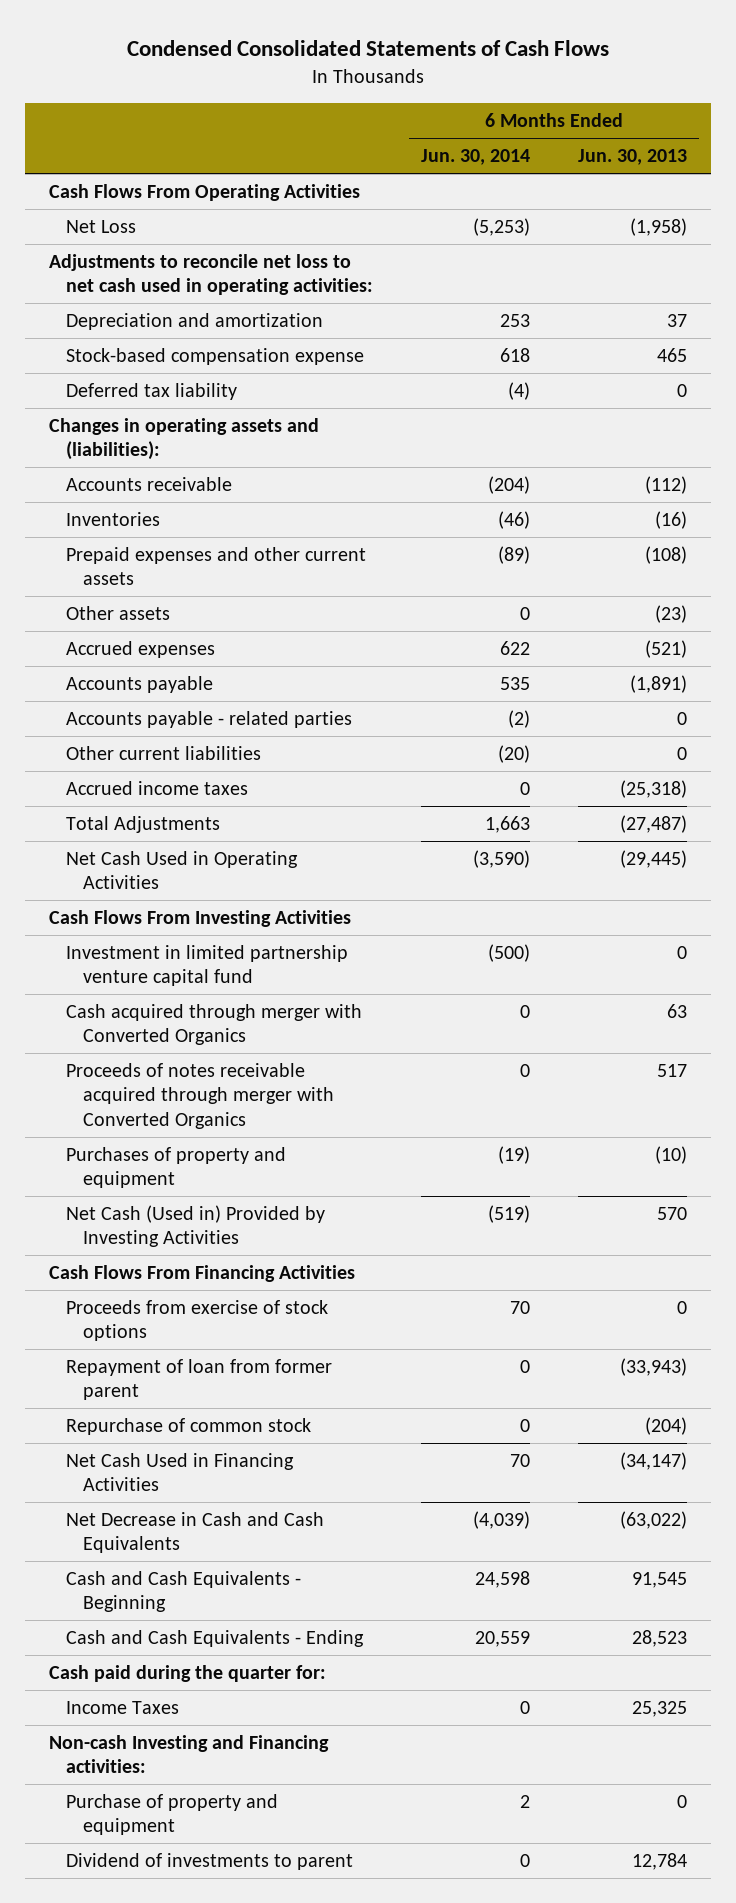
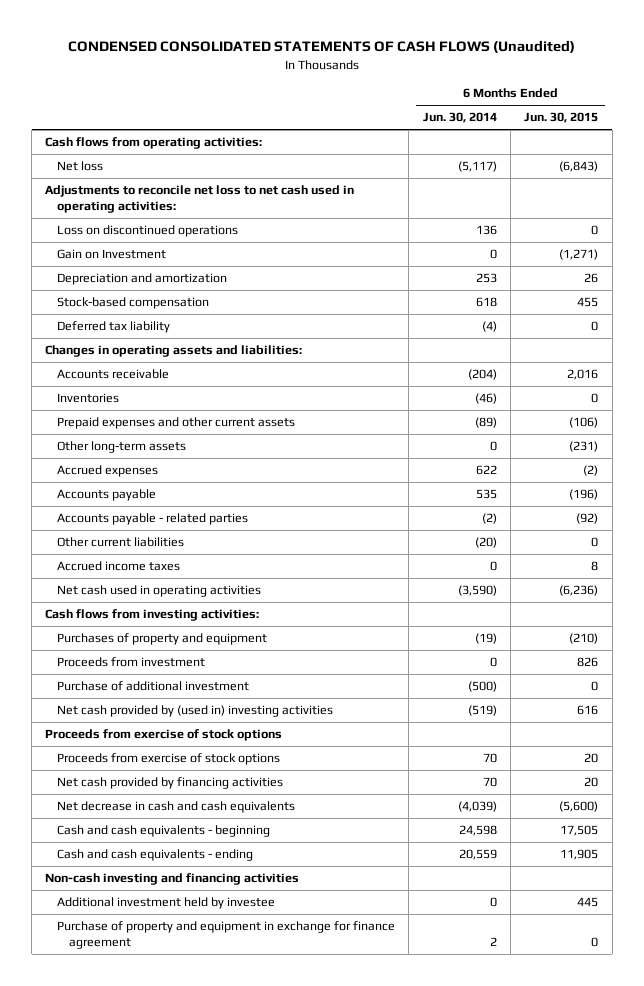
- Condensed Consolidated Statements of Cash Flows
+ CONDENSED CONSOLIDATED STATEMENTS OF CASH FLOWS (Unaudited)
- | 6 Months Ended Jun. 30, 2014 | 6 Months Ended Jun. 30, 2013
+ | 6 Months Ended Jun. 30, 2014 | 6 Months Ended Jun. 30, 2015
- Cash Flows From Operating Activities
- Net Loss | (5,253) | (1,958)
+ Cash flows from operating activities:
+ Net loss | (5,117) | (6,843)
+ Loss on discontinued operations | 136 | 0
+ Gain on Investment | 0 | (1,271)
- Stock-based compensation expense | 618 | 465
+ Stock-based compensation | 618 | 455
- Changes in operating assets and (liabilities):
+ Changes in operating assets and liabilities:
- Other assets | 0 | (23)
+ Other long-term assets | 0 | (231)
- Total Adjustments | 1,663 | (27,487)
- Net Cash Used in Operating Activities | (3,590) | (29,445)
- Cash Flows From Investing Activities
- Investment in limited partnership venture capital fund | (500) | 0
- Cash acquired through merger with Converted Organics | 0 | 63
- Proceeds of notes receivable acquired through merger with Converted Organics | 0 | 517
+ Net cash used in operating activities | (3,590) | (6,236)
+ Cash flows from investing activities:
- Net Cash (Used in) Provided by Investing Activities | (519) | 570
- Cash Flows From Financing Activities
+ Proceeds from investment | 0 | 826
+ Purchase of additional investment | (500) | 0
+ Net cash provided by (used in) investing activities | (519) | 616
+ Proceeds from exercise of stock options
- Repayment of loan from former parent | 0 | (33,943)
- Repurchase of common stock | 0 | (204)
- Net Cash Used in Financing Activities | 70 | (34,147)
- Net Decrease in Cash and Cash Equivalents | (4,039) | (63,022)
- Cash and Cash Equivalents - Beginning | 24,598 | 91,545
- Cash and Cash Equivalents - Ending | 20,559 | 28,523
- Cash paid during the quarter for:
- Income Taxes | 0 | 25,325
- Non-cash Investing and Financing activities:
- Purchase of property and equipment | 2 | 0
- Dividend of investments to parent | 0 | 12,784
+ Net cash provided by financing activities | 70 | 20
+ Net decrease in cash and cash equivalents | (4,039) | (5,600)
+ Cash and cash equivalents - beginning | 24,598 | 17,505
+ Cash and cash equivalents - ending | 20,559 | 11,905
+ Non-cash investing and financing activities
+ Additional investment held by investee | 0 | 445
+ Purchase of property and equipment in exchange for finance agreement | 2 | 0

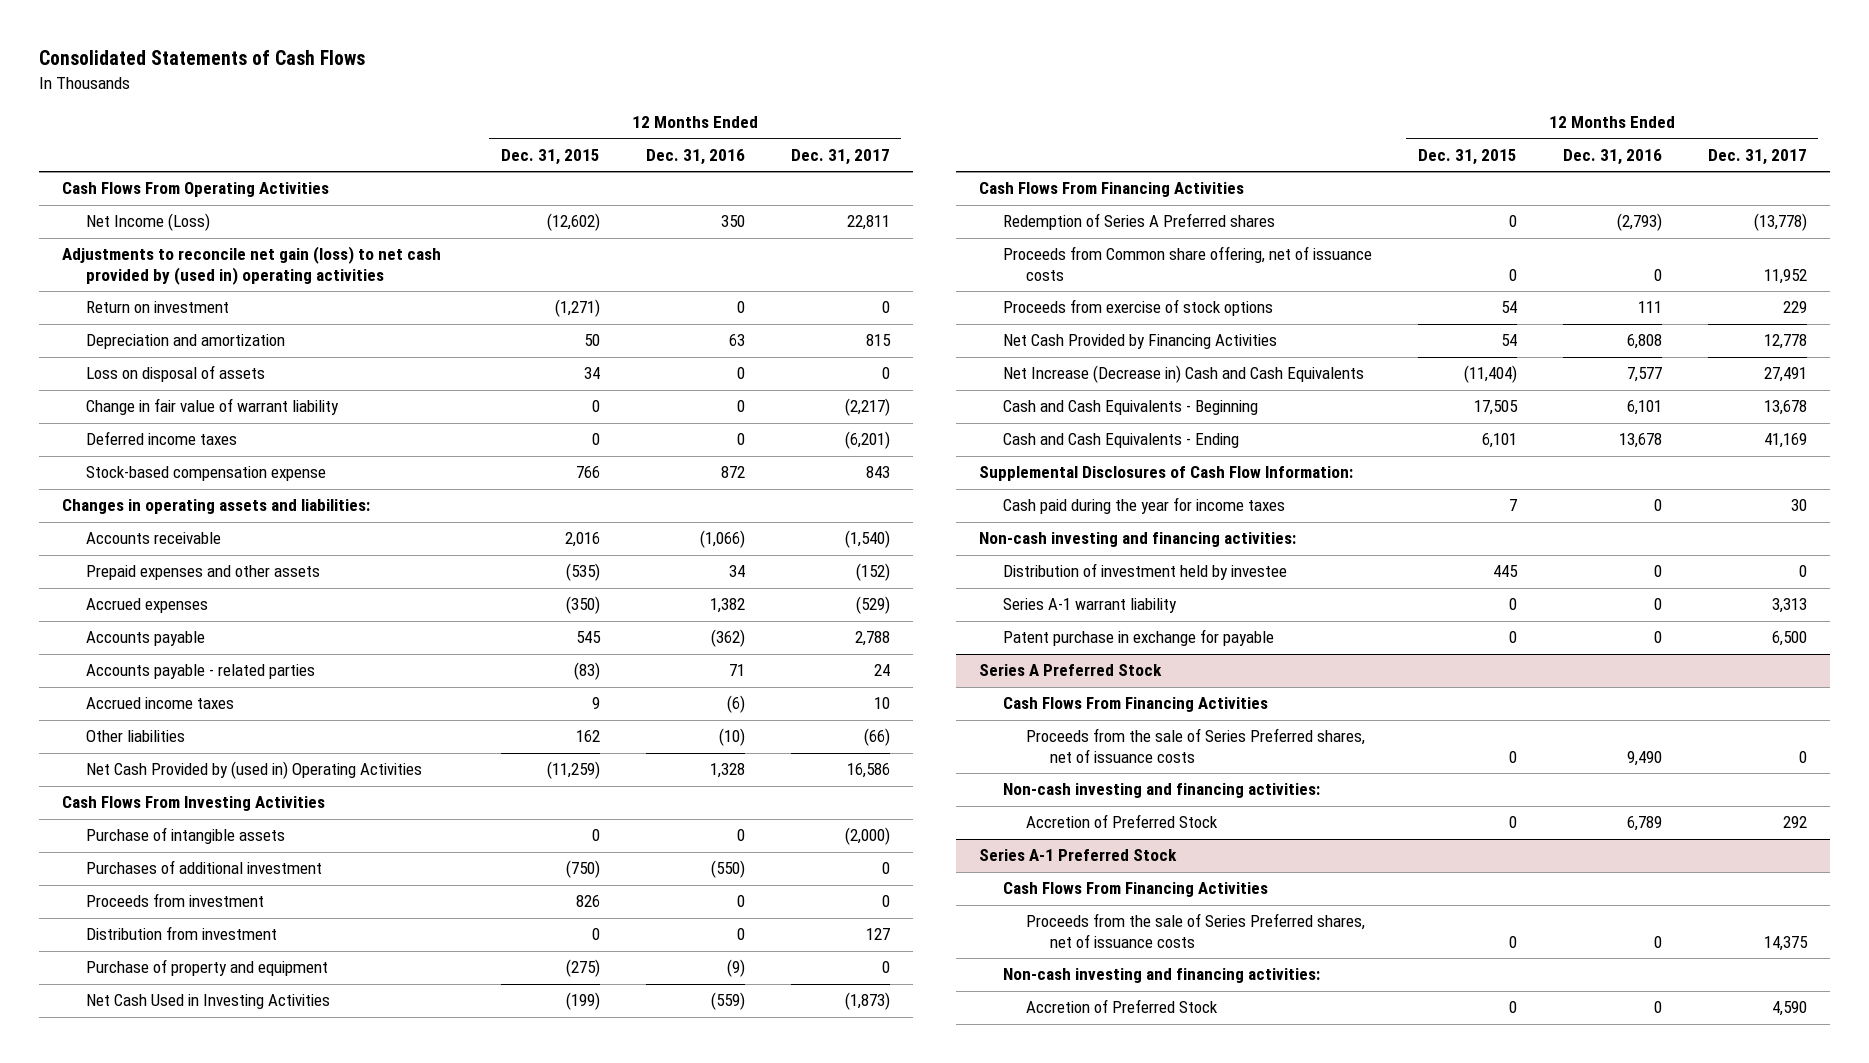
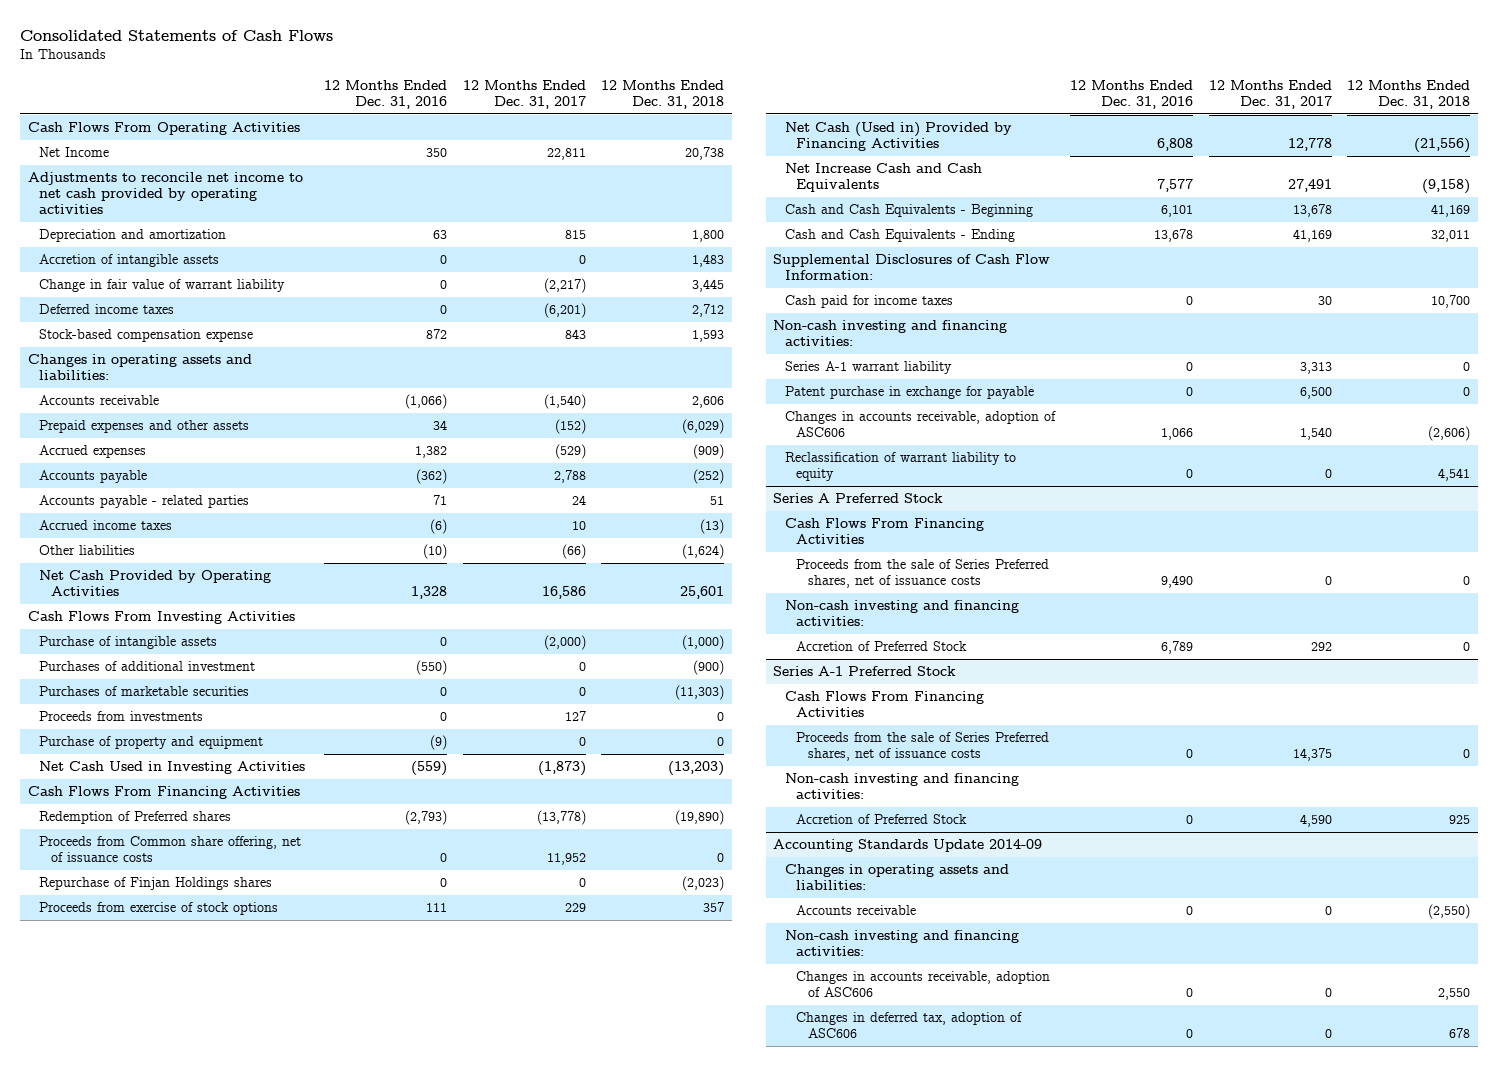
- | 12 Months Ended Dec. 31, 2015 | 12 Months Ended Dec. 31, 2016 | 12 Months Ended Dec. 31, 2017
+ | 12 Months Ended Dec. 31, 2016 | 12 Months Ended Dec. 31, 2017 | 12 Months Ended Dec. 31, 2018
- Net Income (Loss) | (12,602) | 350 | 22,811
- Adjustments to reconcile net gain (loss) to net cash provided by (used in) operating activities
- Return on investment | (1,271) | 0 | 0
+ Net Income | 350 | 22,811 | 20,738
+ Adjustments to reconcile net income to net cash provided by operating activities
- Loss on disposal of assets | 34 | 0 | 0
+ Accretion of intangible assets | 0 | 0 | 1,483
- Net Cash Provided by (used in) Operating Activities | (11,259) | 1,328 | 16,586
+ Net Cash Provided by Operating Activities | 1,328 | 16,586 | 25,601
- Proceeds from investment | 826 | 0 | 0
- Distribution from investment | 0 | 0 | 127
+ Purchases of marketable securities | 0 | 0 | (11,303)
+ Proceeds from investments | 0 | 127 | 0
- Redemption of Series A Preferred shares | 0 | (2,793) | (13,778)
+ Redemption of Preferred shares | (2,793) | (13,778) | (19,890)
+ Repurchase of Finjan Holdings shares | 0 | 0 | (2,023)
- Net Cash Provided by Financing Activities | 54 | 6,808 | 12,778
- Net Increase (Decrease in) Cash and Cash Equivalents | (11,404) | 7,577 | 27,491
+ Net Cash (Used in) Provided by Financing Activities | 6,808 | 12,778 | (21,556)
+ Net Increase Cash and Cash Equivalents | 7,577 | 27,491 | (9,158)
- Cash paid during the year for income taxes | 7 | 0 | 30
+ Cash paid for income taxes | 0 | 30 | 10,700
- Distribution of investment held by investee | 445 | 0 | 0
+ Changes in accounts receivable, adoption of ASC606 | 1,066 | 1,540 | (2,606)
+ Reclassification of warrant liability to equity | 0 | 0 | 4,541
+ Accounting Standards Update 2014-09
+ Changes in operating assets and liabilities:
+ Accounts receivable | 0 | 0 | (2,550)
+ Non-cash investing and financing activities:
+ Changes in accounts receivable, adoption of ASC606 | 0 | 0 | 2,550
+ Changes in deferred tax, adoption of ASC606 | 0 | 0 | 678

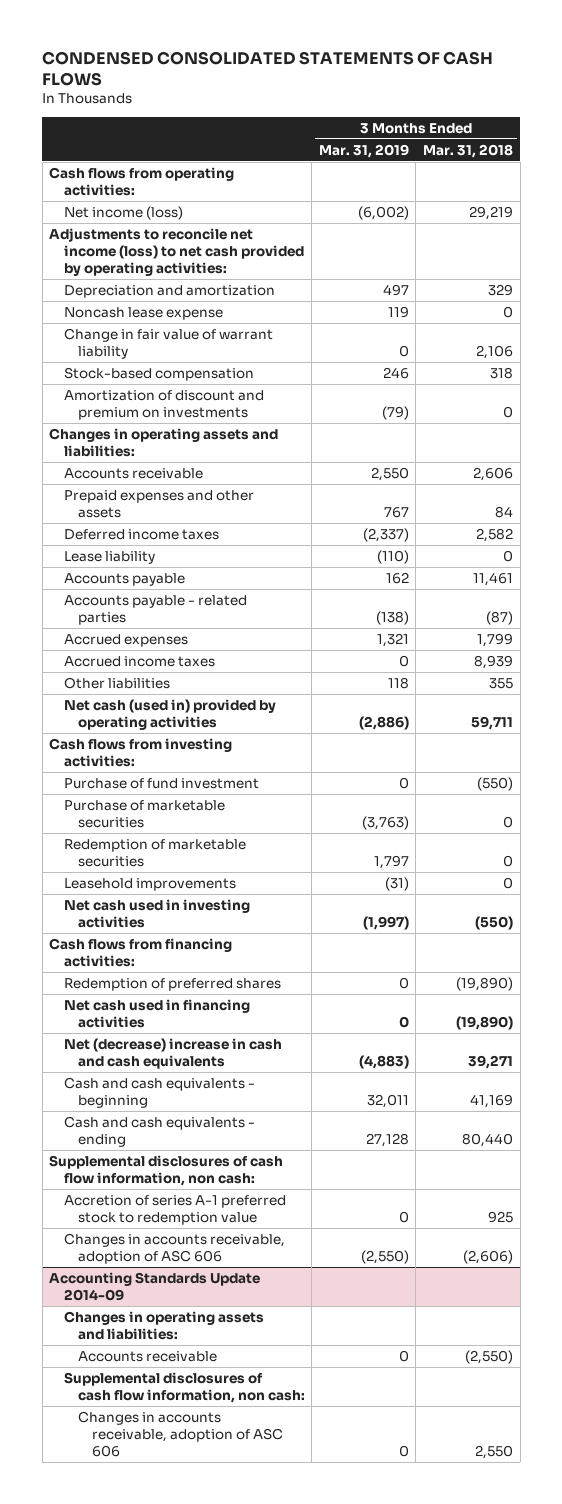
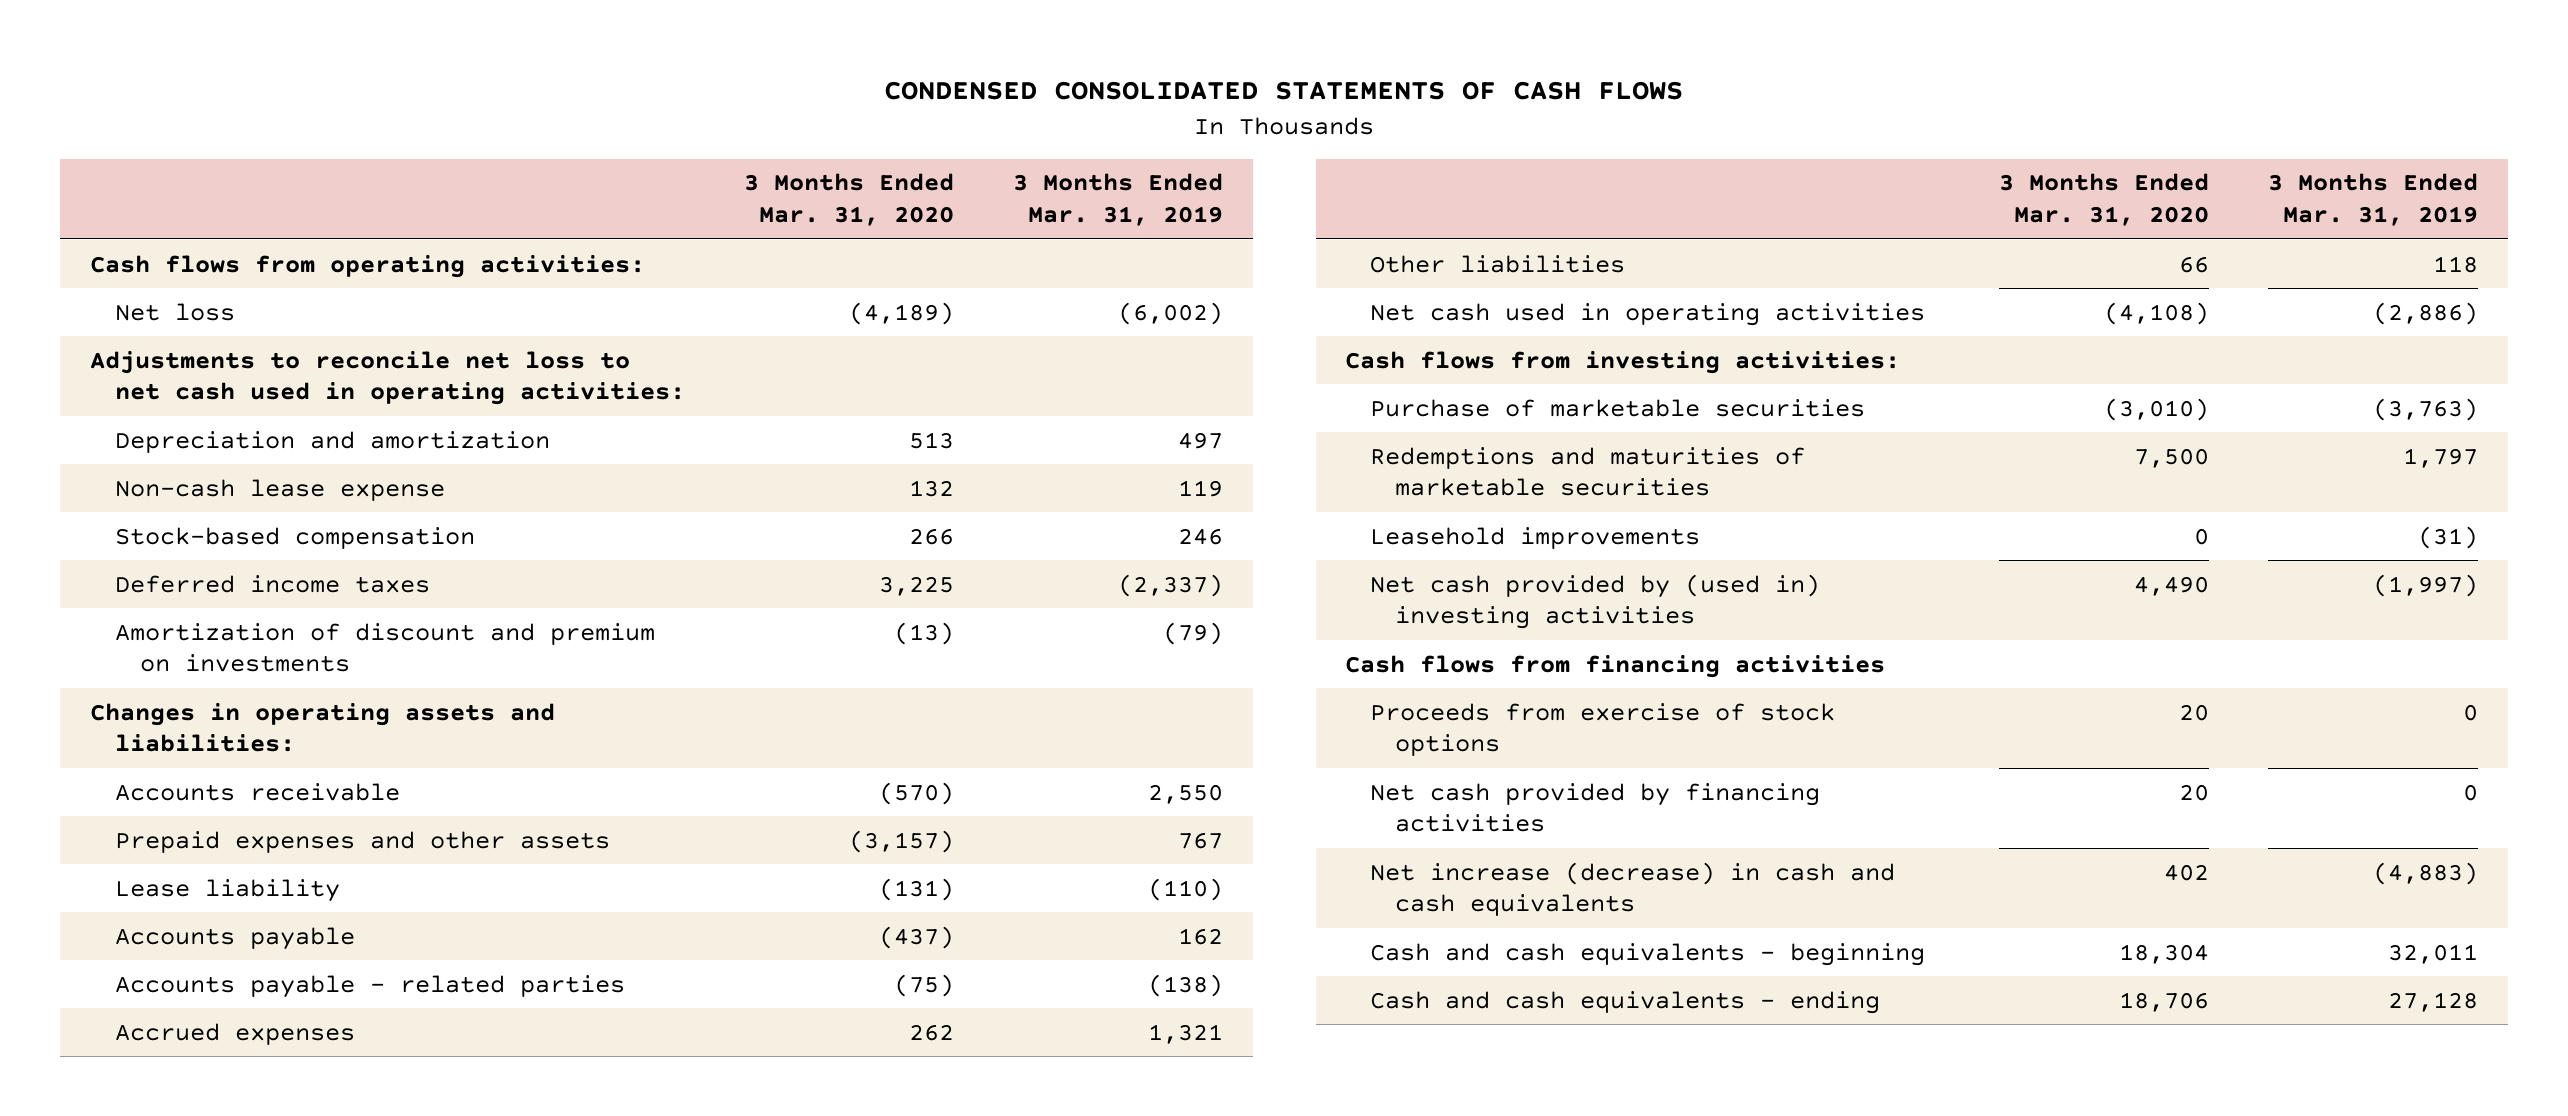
- | 3 Months Ended Mar. 31, 2019 | 3 Months Ended Mar. 31, 2018
+ | 3 Months Ended Mar. 31, 2020 | 3 Months Ended Mar. 31, 2019
- Net income (loss) | (6,002) | 29,219
- Adjustments to reconcile net income (loss) to net cash provided by operating activities:
+ Net loss | (4,189) | (6,002)
+ Adjustments to reconcile net loss to net cash used in operating activities:
- Noncash lease expense | 119 | 0
- Change in fair value of warrant liability | 0 | 2,106
+ Non-cash lease expense | 132 | 119
moved up: Deferred income taxes | 3,225 | (2,337)
- Accrued income taxes | 0 | 8,939
- Net cash (used in) provided by operating activities | (2,886) | 59,711
+ Net cash used in operating activities | (4,108) | (2,886)
- Purchase of fund investment | 0 | (550)
- Redemption of marketable securities | 1,797 | 0
+ Redemptions and maturities of marketable securities | 7,500 | 1,797
- Net cash used in investing activities | (1,997) | (550)
- Cash flows from financing activities:
- Redemption of preferred shares | 0 | (19,890)
- Net cash used in financing activities | 0 | (19,890)
- Net (decrease) increase in cash and cash equivalents | (4,883) | 39,271
+ Net cash provided by (used in) investing activities | 4,490 | (1,997)
+ Cash flows from financing activities
+ Proceeds from exercise of stock options | 20 | 0
+ Net cash provided by financing activities | 20 | 0
+ Net increase (decrease) in cash and cash equivalents | 402 | (4,883)
- Supplemental disclosures of cash flow information, non cash:
- Accretion of series A-1 preferred stock to redemption value | 0 | 925
- Changes in accounts receivable, adoption of ASC 606 | (2,550) | (2,606)
- Accounting Standards Update 2014-09
- Changes in operating assets and liabilities:
- Accounts receivable | 0 | (2,550)
- Supplemental disclosures of cash flow information, non cash:
- Changes in accounts receivable, adoption of ASC 606 | 0 | 2,550

